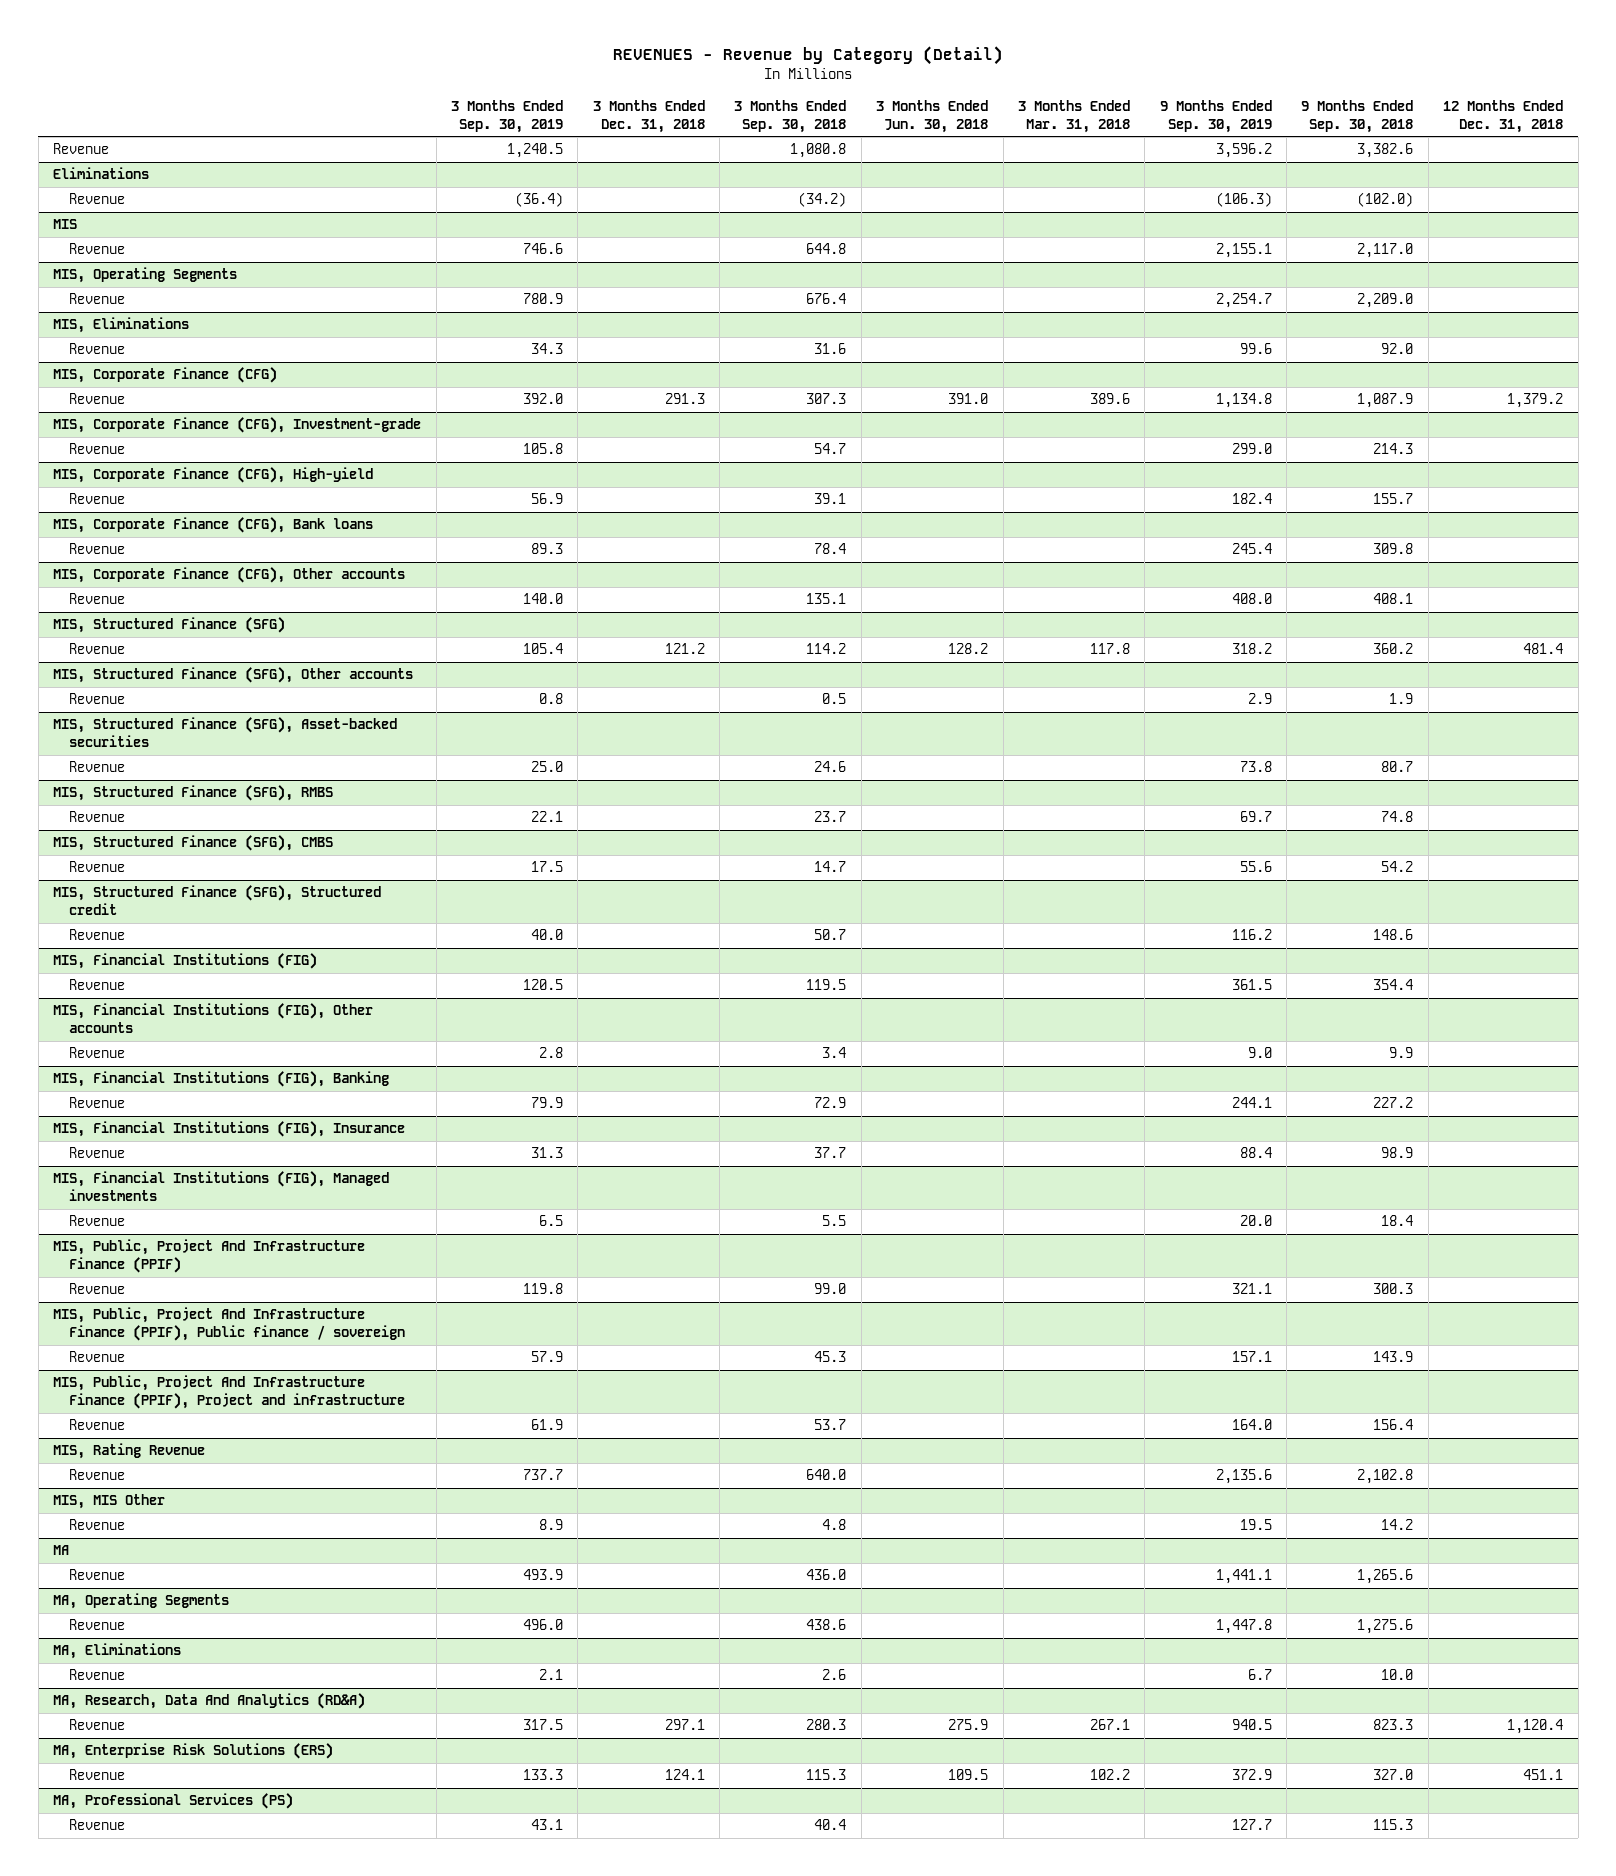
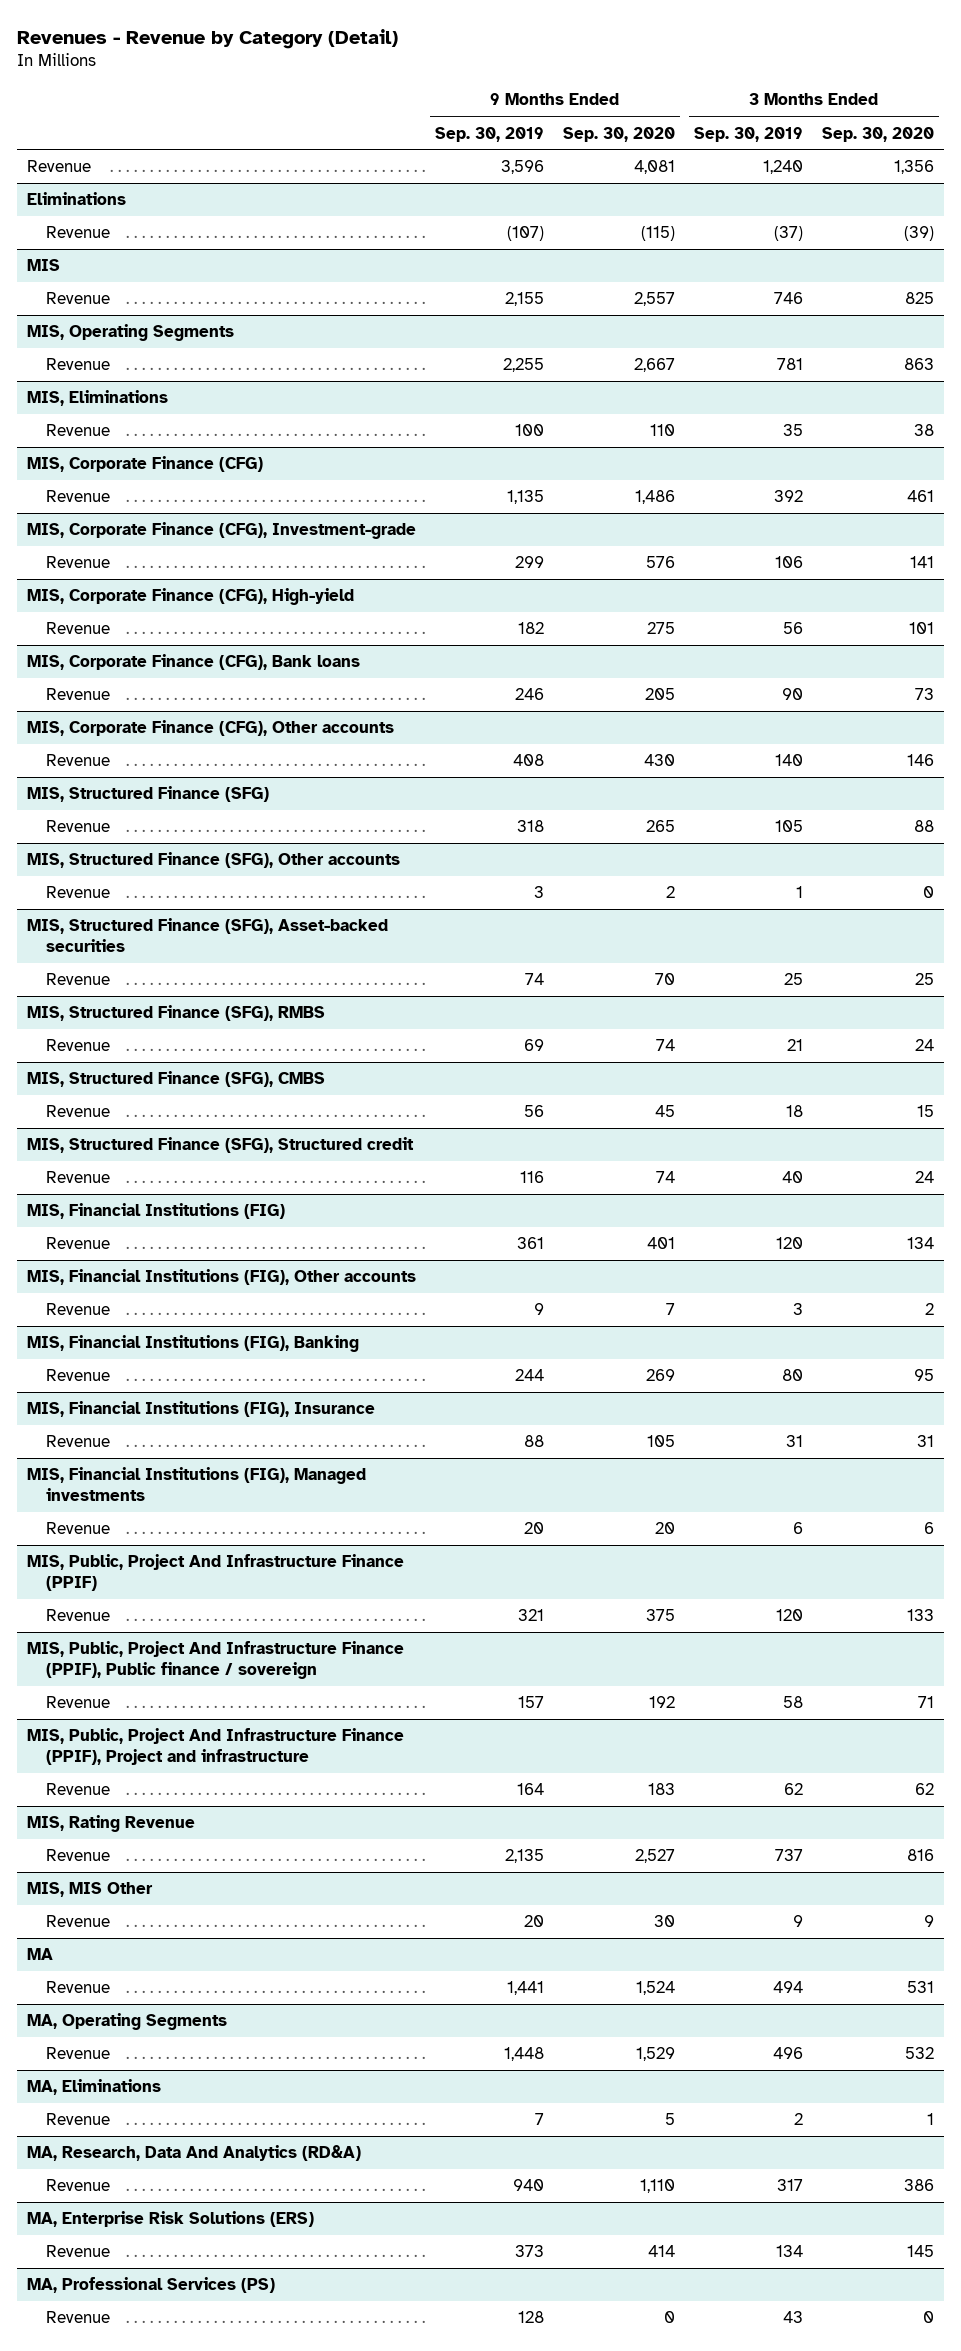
- REVENUES - Revenue by Category (Detail)
+ Revenues - Revenue by Category (Detail)
- | 3 Months Ended Sep. 30, 2019 | 3 Months Ended Dec. 31, 2018 | 3 Months Ended Sep. 30, 2018 | 3 Months Ended Jun. 30, 2018 | 3 Months Ended Mar. 31, 2018 | 9 Months Ended Sep. 30, 2019 | 9 Months Ended Sep. 30, 2018 | 12 Months Ended Dec. 31, 2018
+ | 9 Months Ended Sep. 30, 2019 | 9 Months Ended Sep. 30, 2020 | 3 Months Ended Sep. 30, 2019 | 3 Months Ended Sep. 30, 2020
- Revenue | 1,240.5 | | 1,080.8 | | | 3,596.2 | 3,382.6 |
+ Revenue | 3,596 | 4,081 | 1,240 | 1,356
@ Eliminations
- Revenue | (36.4) | | (34.2) | | | (106.3) | (102.0) |
+ Revenue | (107) | (115) | (37) | (39)
@ MIS
- Revenue | 746.6 | | 644.8 | | | 2,155.1 | 2,117.0 |
+ Revenue | 2,155 | 2,557 | 746 | 825
@ MIS, Operating Segments
- Revenue | 780.9 | | 676.4 | | | 2,254.7 | 2,209.0 |
+ Revenue | 2,255 | 2,667 | 781 | 863
@ MIS, Eliminations
- Revenue | 34.3 | | 31.6 | | | 99.6 | 92.0 |
+ Revenue | 100 | 110 | 35 | 38
@ MIS, Corporate Finance (CFG)
- Revenue | 392.0 | 291.3 | 307.3 | 391.0 | 389.6 | 1,134.8 | 1,087.9 | 1,379.2
+ Revenue | 1,135 | 1,486 | 392 | 461
@ MIS, Corporate Finance (CFG), Investment-grade
- Revenue | 105.8 | | 54.7 | | | 299.0 | 214.3 |
+ Revenue | 299 | 576 | 106 | 141
@ MIS, Corporate Finance (CFG), High-yield
- Revenue | 56.9 | | 39.1 | | | 182.4 | 155.7 |
+ Revenue | 182 | 275 | 56 | 101
@ MIS, Corporate Finance (CFG), Bank loans
- Revenue | 89.3 | | 78.4 | | | 245.4 | 309.8 |
+ Revenue | 246 | 205 | 90 | 73
@ MIS, Corporate Finance (CFG), Other accounts
- Revenue | 140.0 | | 135.1 | | | 408.0 | 408.1 |
+ Revenue | 408 | 430 | 140 | 146
@ MIS, Structured Finance (SFG)
- Revenue | 105.4 | 121.2 | 114.2 | 128.2 | 117.8 | 318.2 | 360.2 | 481.4
+ Revenue | 318 | 265 | 105 | 88
@ MIS, Structured Finance (SFG), Other accounts
- Revenue | 0.8 | | 0.5 | | | 2.9 | 1.9 |
+ Revenue | 3 | 2 | 1 | 0
@ MIS, Structured Finance (SFG), Asset-backed securities
- Revenue | 25.0 | | 24.6 | | | 73.8 | 80.7 |
+ Revenue | 74 | 70 | 25 | 25
@ MIS, Structured Finance (SFG), RMBS
- Revenue | 22.1 | | 23.7 | | | 69.7 | 74.8 |
+ Revenue | 69 | 74 | 21 | 24
@ MIS, Structured Finance (SFG), CMBS
- Revenue | 17.5 | | 14.7 | | | 55.6 | 54.2 |
+ Revenue | 56 | 45 | 18 | 15
@ MIS, Structured Finance (SFG), Structured credit
- Revenue | 40.0 | | 50.7 | | | 116.2 | 148.6 |
+ Revenue | 116 | 74 | 40 | 24
@ MIS, Financial Institutions (FIG)
- Revenue | 120.5 | | 119.5 | | | 361.5 | 354.4 |
+ Revenue | 361 | 401 | 120 | 134
@ MIS, Financial Institutions (FIG), Other accounts
- Revenue | 2.8 | | 3.4 | | | 9.0 | 9.9 |
+ Revenue | 9 | 7 | 3 | 2
@ MIS, Financial Institutions (FIG), Banking
- Revenue | 79.9 | | 72.9 | | | 244.1 | 227.2 |
+ Revenue | 244 | 269 | 80 | 95
@ MIS, Financial Institutions (FIG), Insurance
- Revenue | 31.3 | | 37.7 | | | 88.4 | 98.9 |
+ Revenue | 88 | 105 | 31 | 31
@ MIS, Financial Institutions (FIG), Managed investments
- Revenue | 6.5 | | 5.5 | | | 20.0 | 18.4 |
+ Revenue | 20 | 20 | 6 | 6
@ MIS, Public, Project And Infrastructure Finance (PPIF)
- Revenue | 119.8 | | 99.0 | | | 321.1 | 300.3 |
+ Revenue | 321 | 375 | 120 | 133
@ MIS, Public, Project And Infrastructure Finance (PPIF), Public finance / sovereign
- Revenue | 57.9 | | 45.3 | | | 157.1 | 143.9 |
+ Revenue | 157 | 192 | 58 | 71
@ MIS, Public, Project And Infrastructure Finance (PPIF), Project and infrastructure
- Revenue | 61.9 | | 53.7 | | | 164.0 | 156.4 |
+ Revenue | 164 | 183 | 62 | 62
@ MIS, Rating Revenue
- Revenue | 737.7 | | 640.0 | | | 2,135.6 | 2,102.8 |
+ Revenue | 2,135 | 2,527 | 737 | 816
@ MIS, MIS Other
- Revenue | 8.9 | | 4.8 | | | 19.5 | 14.2 |
+ Revenue | 20 | 30 | 9 | 9
@ MA
- Revenue | 493.9 | | 436.0 | | | 1,441.1 | 1,265.6 |
+ Revenue | 1,441 | 1,524 | 494 | 531
@ MA, Operating Segments
- Revenue | 496.0 | | 438.6 | | | 1,447.8 | 1,275.6 |
+ Revenue | 1,448 | 1,529 | 496 | 532
@ MA, Eliminations
- Revenue | 2.1 | | 2.6 | | | 6.7 | 10.0 |
+ Revenue | 7 | 5 | 2 | 1
@ MA, Research, Data And Analytics (RD&A)
- Revenue | 317.5 | 297.1 | 280.3 | 275.9 | 267.1 | 940.5 | 823.3 | 1,120.4
+ Revenue | 940 | 1,110 | 317 | 386
@ MA, Enterprise Risk Solutions (ERS)
- Revenue | 133.3 | 124.1 | 115.3 | 109.5 | 102.2 | 372.9 | 327.0 | 451.1
+ Revenue | 373 | 414 | 134 | 145
@ MA, Professional Services (PS)
- Revenue | 43.1 | | 40.4 | | | 127.7 | 115.3 |
+ Revenue | 128 | 0 | 43 | 0

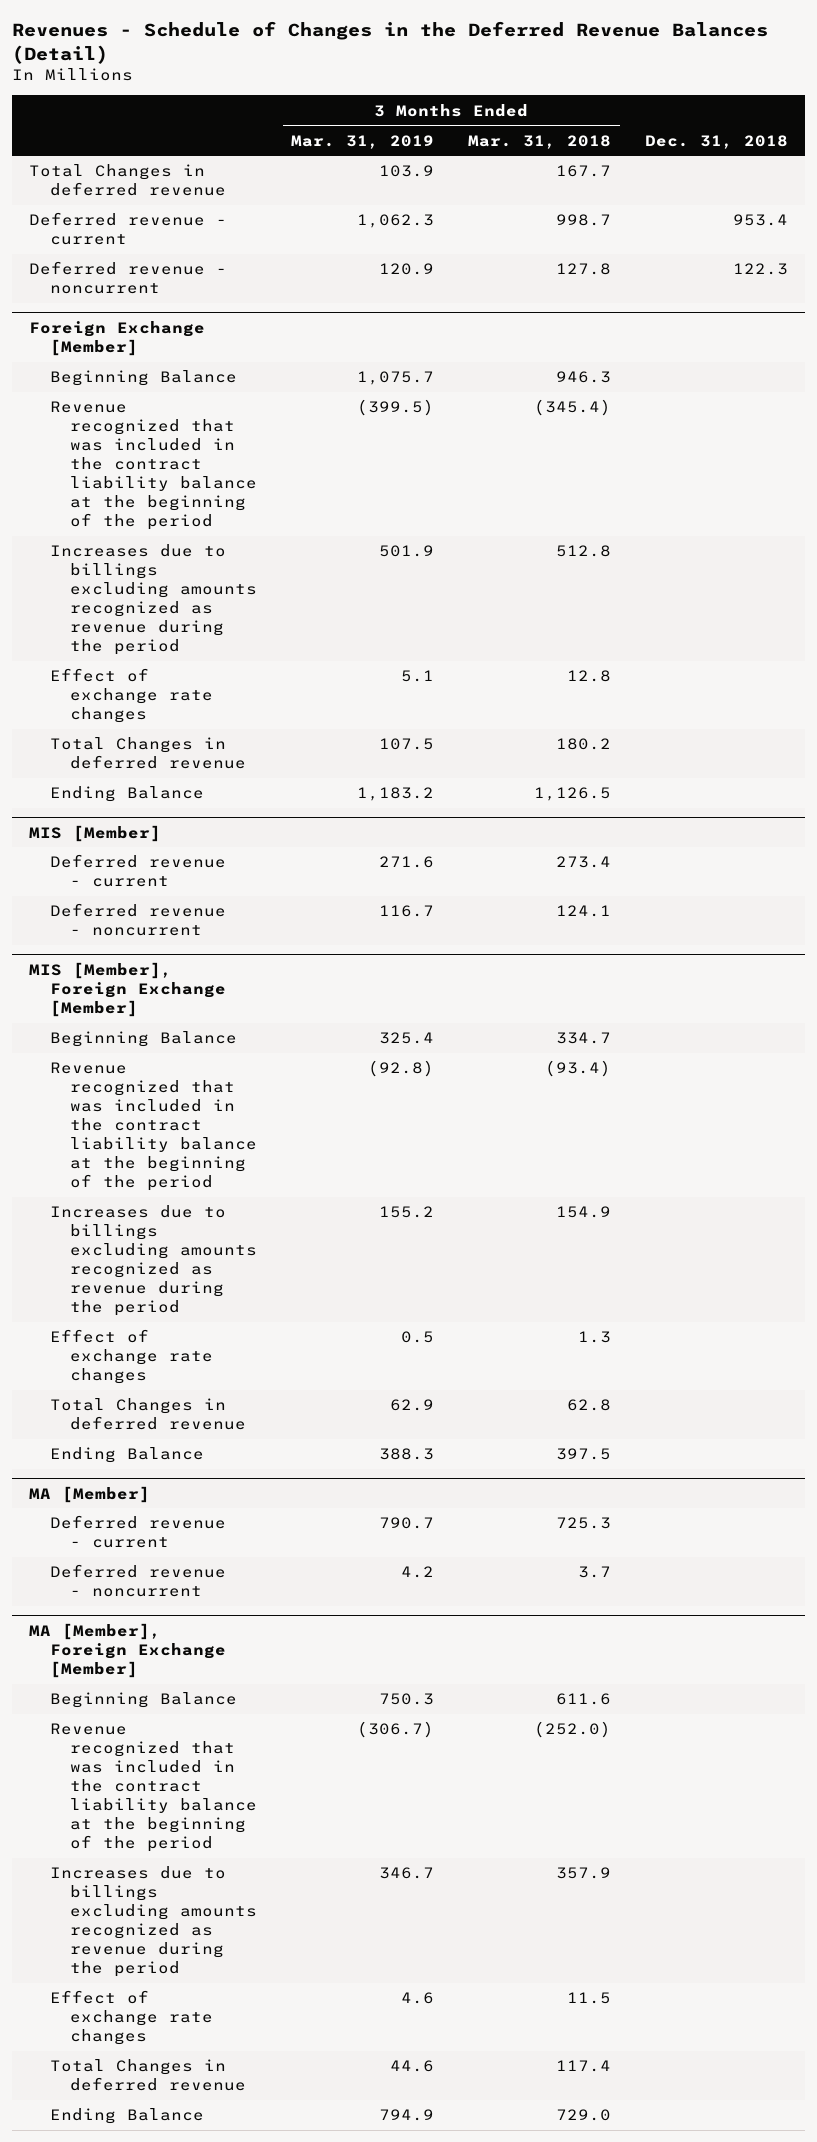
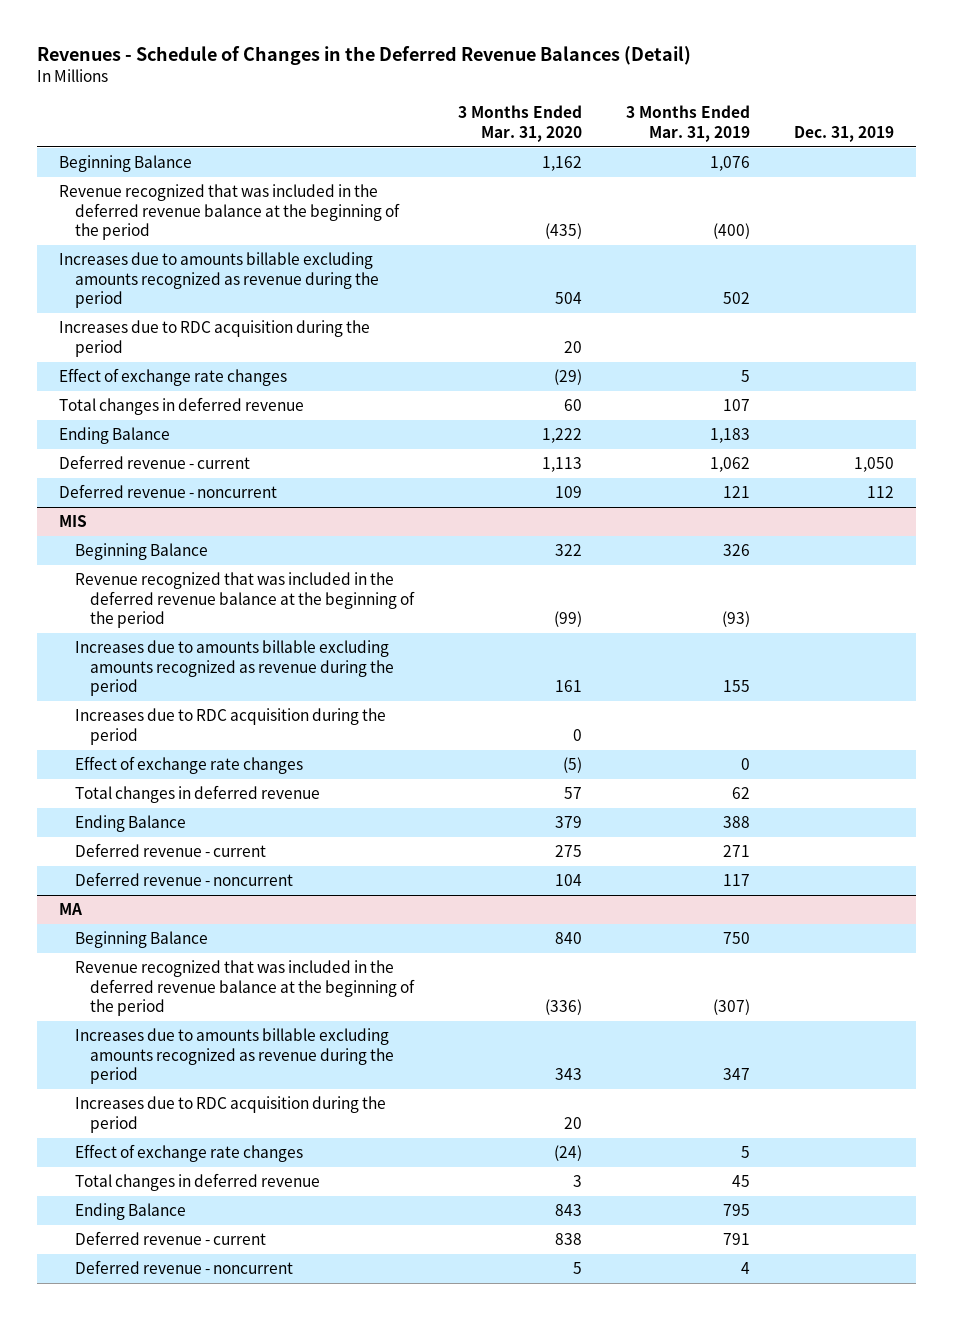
- | 3 Months Ended Mar. 31, 2019 | 3 Months Ended Mar. 31, 2018 | Dec. 31, 2018
+ | 3 Months Ended Mar. 31, 2020 | 3 Months Ended Mar. 31, 2019 | Dec. 31, 2019
- Total Changes in deferred revenue | 103.9 | 167.7 |
- Deferred revenue - current | 1,062.3 | 998.7 | 953.4
- Deferred revenue - noncurrent | 120.9 | 127.8 | 122.3
- Foreign Exchange [Member]
- Beginning Balance | 1,075.7 | 946.3 |
- Revenue recognized that was included in the contract liability balance at the beginning of the period | (399.5) | (345.4) |
- Increases due to billings excluding amounts recognized as revenue during the period | 501.9 | 512.8 |
- Effect of exchange rate changes | 5.1 | 12.8 |
- Total Changes in deferred revenue | 107.5 | 180.2 |
- Ending Balance | 1,183.2 | 1,126.5 |
- MIS [Member]
- Deferred revenue - current | 271.6 | 273.4 |
- Deferred revenue - noncurrent | 116.7 | 124.1 |
- MIS [Member], Foreign Exchange [Member]
- Beginning Balance | 325.4 | 334.7 |
- Revenue recognized that was included in the contract liability balance at the beginning of the period | (92.8) | (93.4) |
- Increases due to billings excluding amounts recognized as revenue during the period | 155.2 | 154.9 |
- Effect of exchange rate changes | 0.5 | 1.3 |
- Total Changes in deferred revenue | 62.9 | 62.8 |
- Ending Balance | 388.3 | 397.5 |
- MA [Member]
- Deferred revenue - current | 790.7 | 725.3 |
- Deferred revenue - noncurrent | 4.2 | 3.7 |
- MA [Member], Foreign Exchange [Member]
- Beginning Balance | 750.3 | 611.6 |
- Revenue recognized that was included in the contract liability balance at the beginning of the period | (306.7) | (252.0) |
- Increases due to billings excluding amounts recognized as revenue during the period | 346.7 | 357.9 |
- Effect of exchange rate changes | 4.6 | 11.5 |
- Total Changes in deferred revenue | 44.6 | 117.4 |
- Ending Balance | 794.9 | 729.0 |
+ Beginning Balance | 1,162 | 1,076 |
+ Revenue recognized that was included in the deferred revenue balance at the beginning of the period | (435) | (400) |
+ Increases due to amounts billable excluding amounts recognized as revenue during the period | 504 | 502 |
+ Increases due to RDC acquisition during the period | 20 | |
+ Effect of exchange rate changes | (29) | 5 |
+ Total changes in deferred revenue | 60 | 107 |
+ Ending Balance | 1,222 | 1,183 |
+ Deferred revenue - current | 1,113 | 1,062 | 1,050
+ Deferred revenue - noncurrent | 109 | 121 | 112
+ MIS
+ Beginning Balance | 322 | 326 |
+ Revenue recognized that was included in the deferred revenue balance at the beginning of the period | (99) | (93) |
+ Increases due to amounts billable excluding amounts recognized as revenue during the period | 161 | 155 |
+ Increases due to RDC acquisition during the period | 0 | |
+ Effect of exchange rate changes | (5) | 0 |
+ Total changes in deferred revenue | 57 | 62 |
+ Ending Balance | 379 | 388 |
+ Deferred revenue - current | 275 | 271 |
+ Deferred revenue - noncurrent | 104 | 117 |
+ MA
+ Beginning Balance | 840 | 750 |
+ Revenue recognized that was included in the deferred revenue balance at the beginning of the period | (336) | (307) |
+ Increases due to amounts billable excluding amounts recognized as revenue during the period | 343 | 347 |
+ Increases due to RDC acquisition during the period | 20 | |
+ Effect of exchange rate changes | (24) | 5 |
+ Total changes in deferred revenue | 3 | 45 |
+ Ending Balance | 843 | 795 |
+ Deferred revenue - current | 838 | 791 |
+ Deferred revenue - noncurrent | 5 | 4 |

